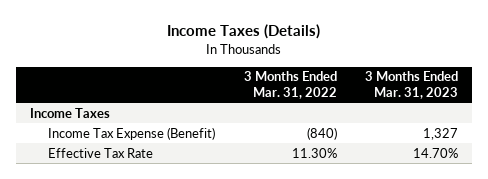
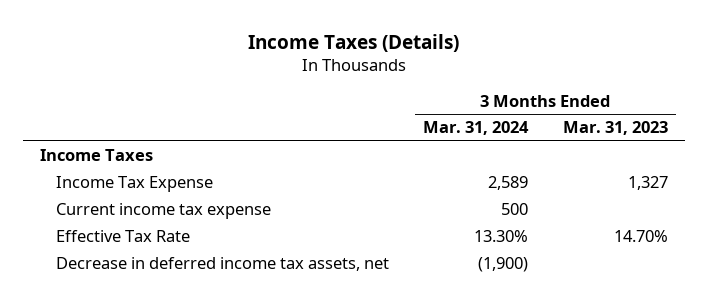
- | 3 Months Ended Mar. 31, 2022 | 3 Months Ended Mar. 31, 2023
+ | 3 Months Ended Mar. 31, 2024 | 3 Months Ended Mar. 31, 2023
- Income Tax Expense (Benefit) | (840) | 1,327
+ Income Tax Expense | 2,589 | 1,327
+ Current income tax expense | 500 |
+ Decrease in deferred income tax assets, net | (1,900) |

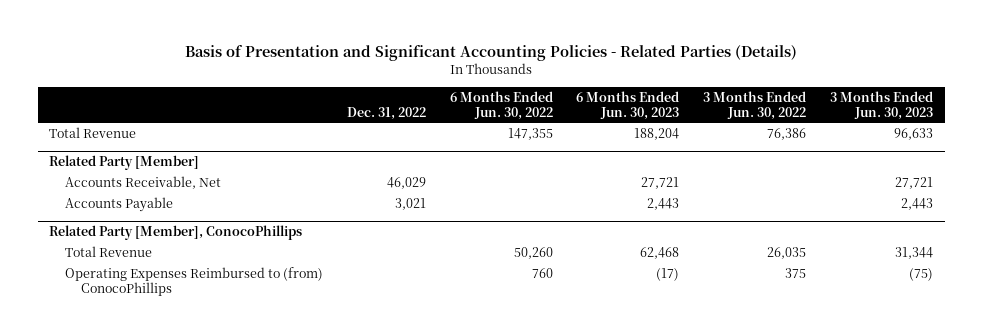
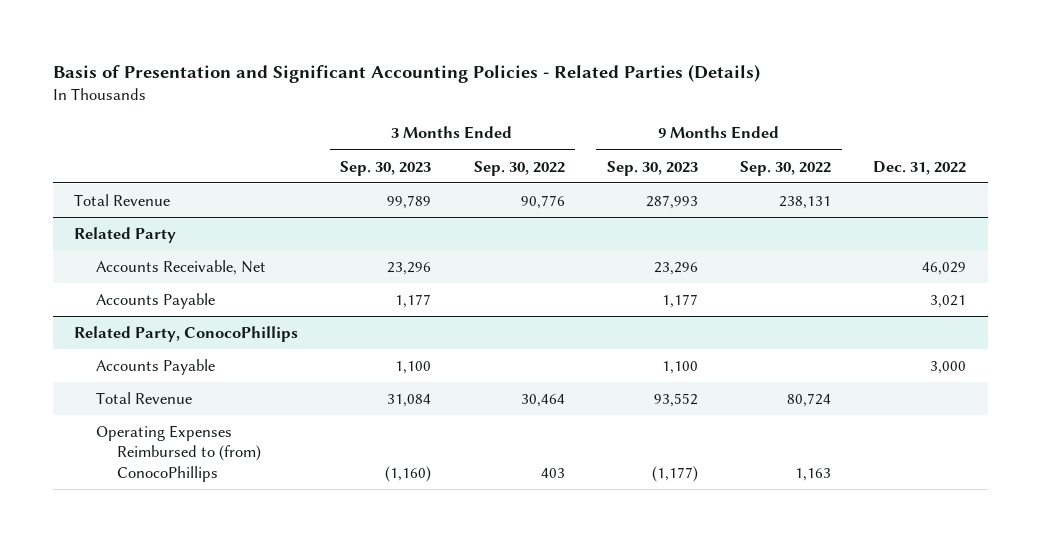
- | Dec. 31, 2022 | 6 Months Ended Jun. 30, 2022 | 6 Months Ended Jun. 30, 2023 | 3 Months Ended Jun. 30, 2022 | 3 Months Ended Jun. 30, 2023
+ | 3 Months Ended Sep. 30, 2023 | 3 Months Ended Sep. 30, 2022 | 9 Months Ended Sep. 30, 2023 | 9 Months Ended Sep. 30, 2022 | Dec. 31, 2022
- Related Party [Member]
+ Related Party
- Related Party [Member], ConocoPhillips
+ Related Party, ConocoPhillips
+ Accounts Payable | 1,100 | | 1,100 | | 3,000

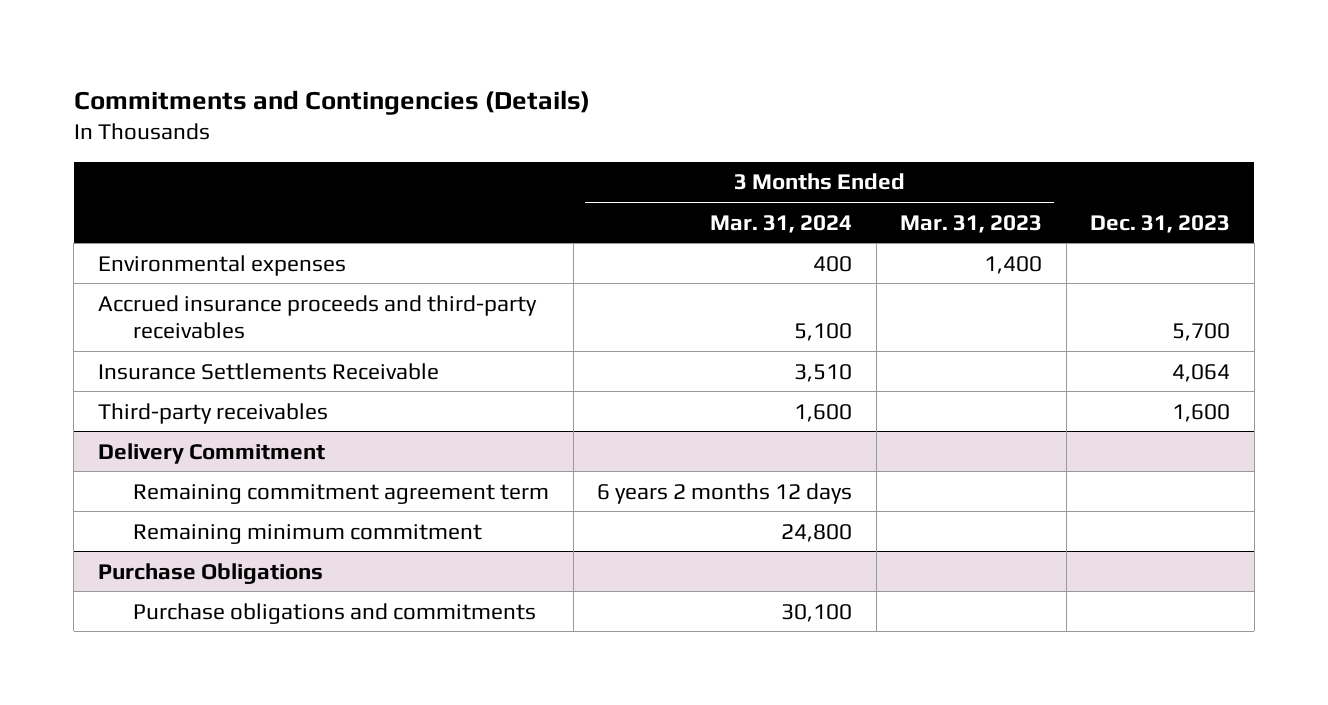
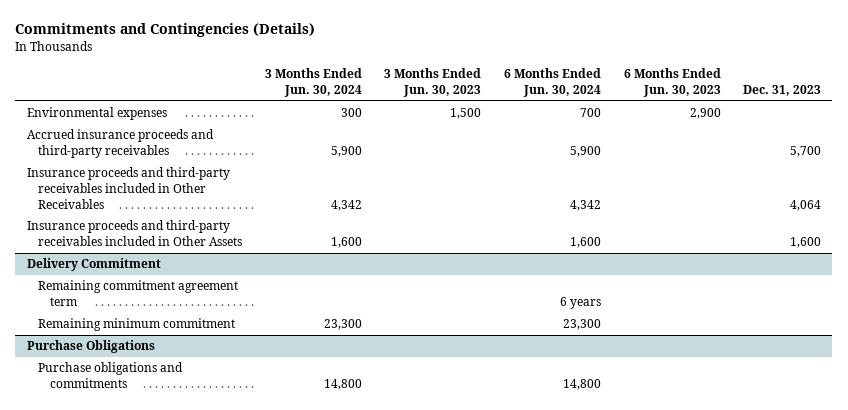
- | 3 Months Ended Mar. 31, 2024 | 3 Months Ended Mar. 31, 2023 | Dec. 31, 2023
+ | 3 Months Ended Jun. 30, 2024 | 3 Months Ended Jun. 30, 2023 | 6 Months Ended Jun. 30, 2024 | 6 Months Ended Jun. 30, 2023 | Dec. 31, 2023
- Insurance Settlements Receivable | 3,510 | | 4,064
- Third-party receivables | 1,600 | | 1,600
+ Insurance proceeds and third-party receivables included in Other Receivables | 4,342 | | 4,342 | | 4,064
+ Insurance proceeds and third-party receivables included in Other Assets | 1,600 | | 1,600 | | 1,600

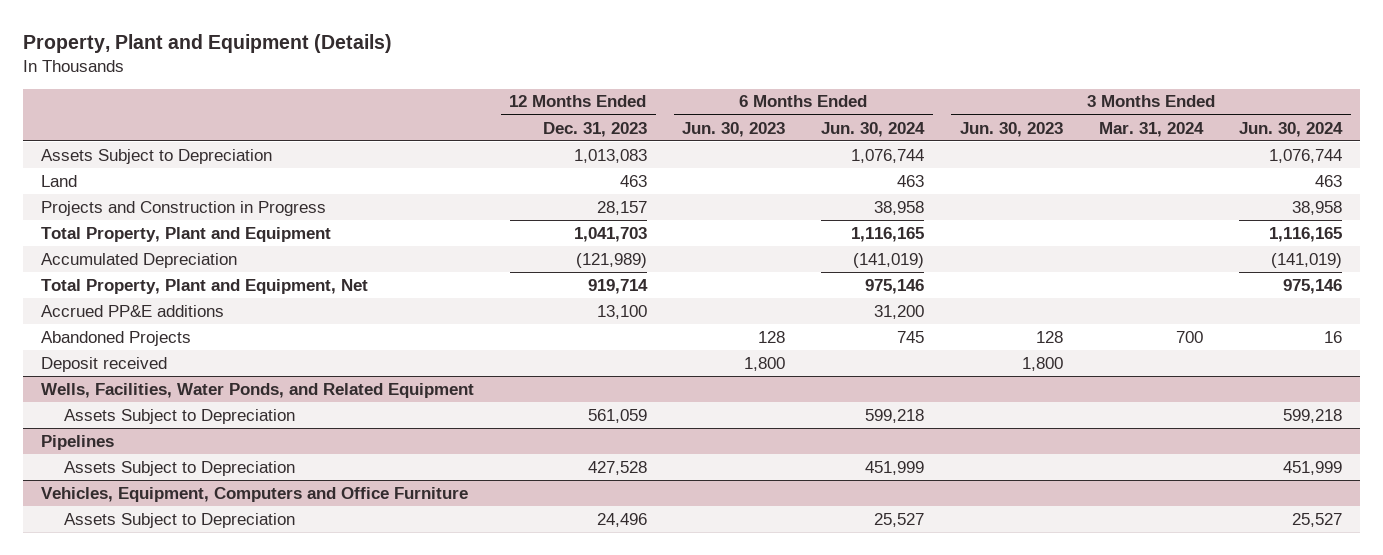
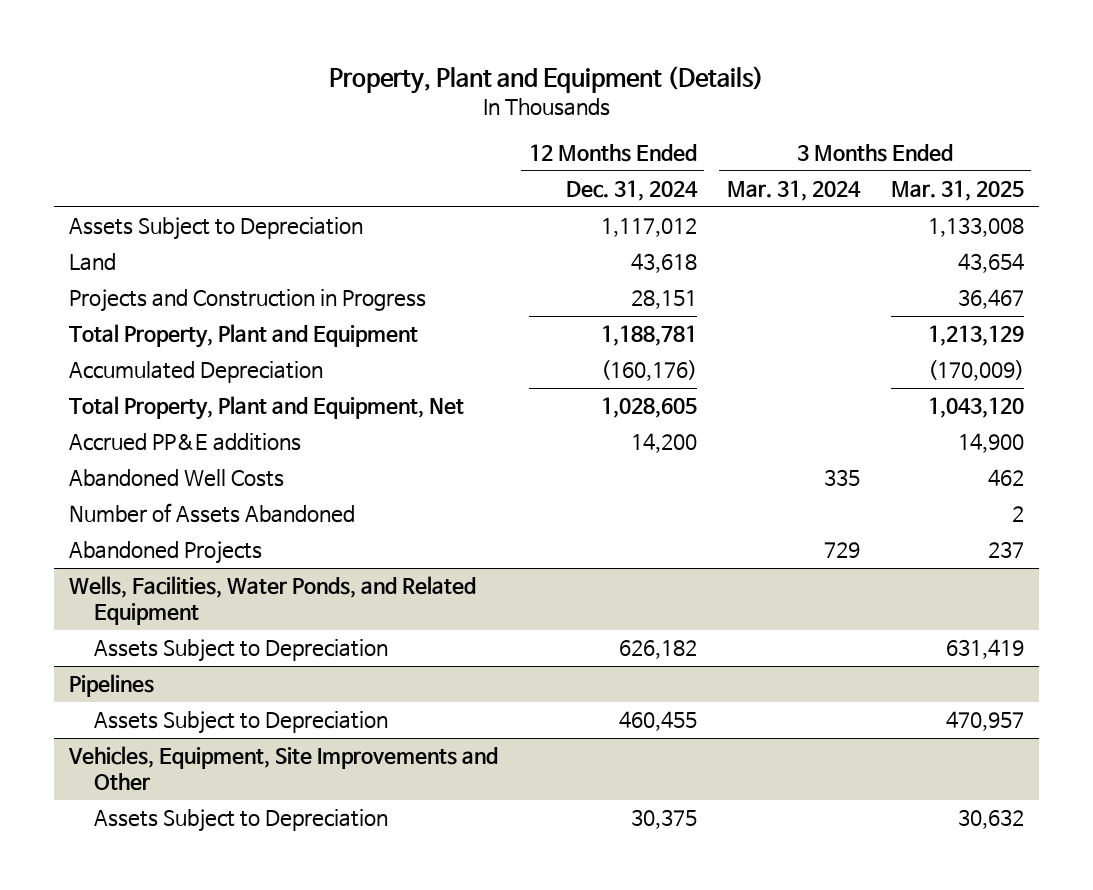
- | 12 Months Ended Dec. 31, 2023 | 6 Months Ended Jun. 30, 2023 | 6 Months Ended Jun. 30, 2024 | 3 Months Ended Jun. 30, 2023 | 3 Months Ended Mar. 31, 2024 | 3 Months Ended Jun. 30, 2024
+ | 12 Months Ended Dec. 31, 2024 | 3 Months Ended Mar. 31, 2024 | 3 Months Ended Mar. 31, 2025
- Abandoned Projects | | 128 | 745 | 128 | 700 | 16
- Deposit received | | 1,800 | | 1,800 | |
+ Abandoned Well Costs | | 335 | 462
+ Number of Assets Abandoned | | | 2
+ Abandoned Projects | | 729 | 237
- Vehicles, Equipment, Computers and Office Furniture
+ Vehicles, Equipment, Site Improvements and Other

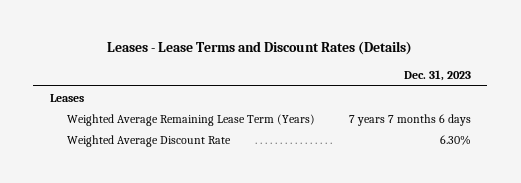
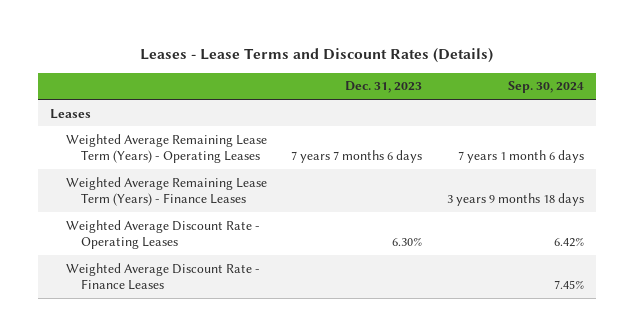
- | Dec. 31, 2023
+ | Dec. 31, 2023 | Sep. 30, 2024
- Weighted Average Remaining Lease Term (Years) | 7 years 7 months 6 days
- Weighted Average Discount Rate | 6.30%
+ Weighted Average Remaining Lease Term (Years) - Operating Leases | 7 years 7 months 6 days | 7 years 1 month 6 days
+ Weighted Average Remaining Lease Term (Years) - Finance Leases | | 3 years 9 months 18 days
+ Weighted Average Discount Rate - Operating Leases | 6.30% | 6.42%
+ Weighted Average Discount Rate - Finance Leases | | 7.45%

